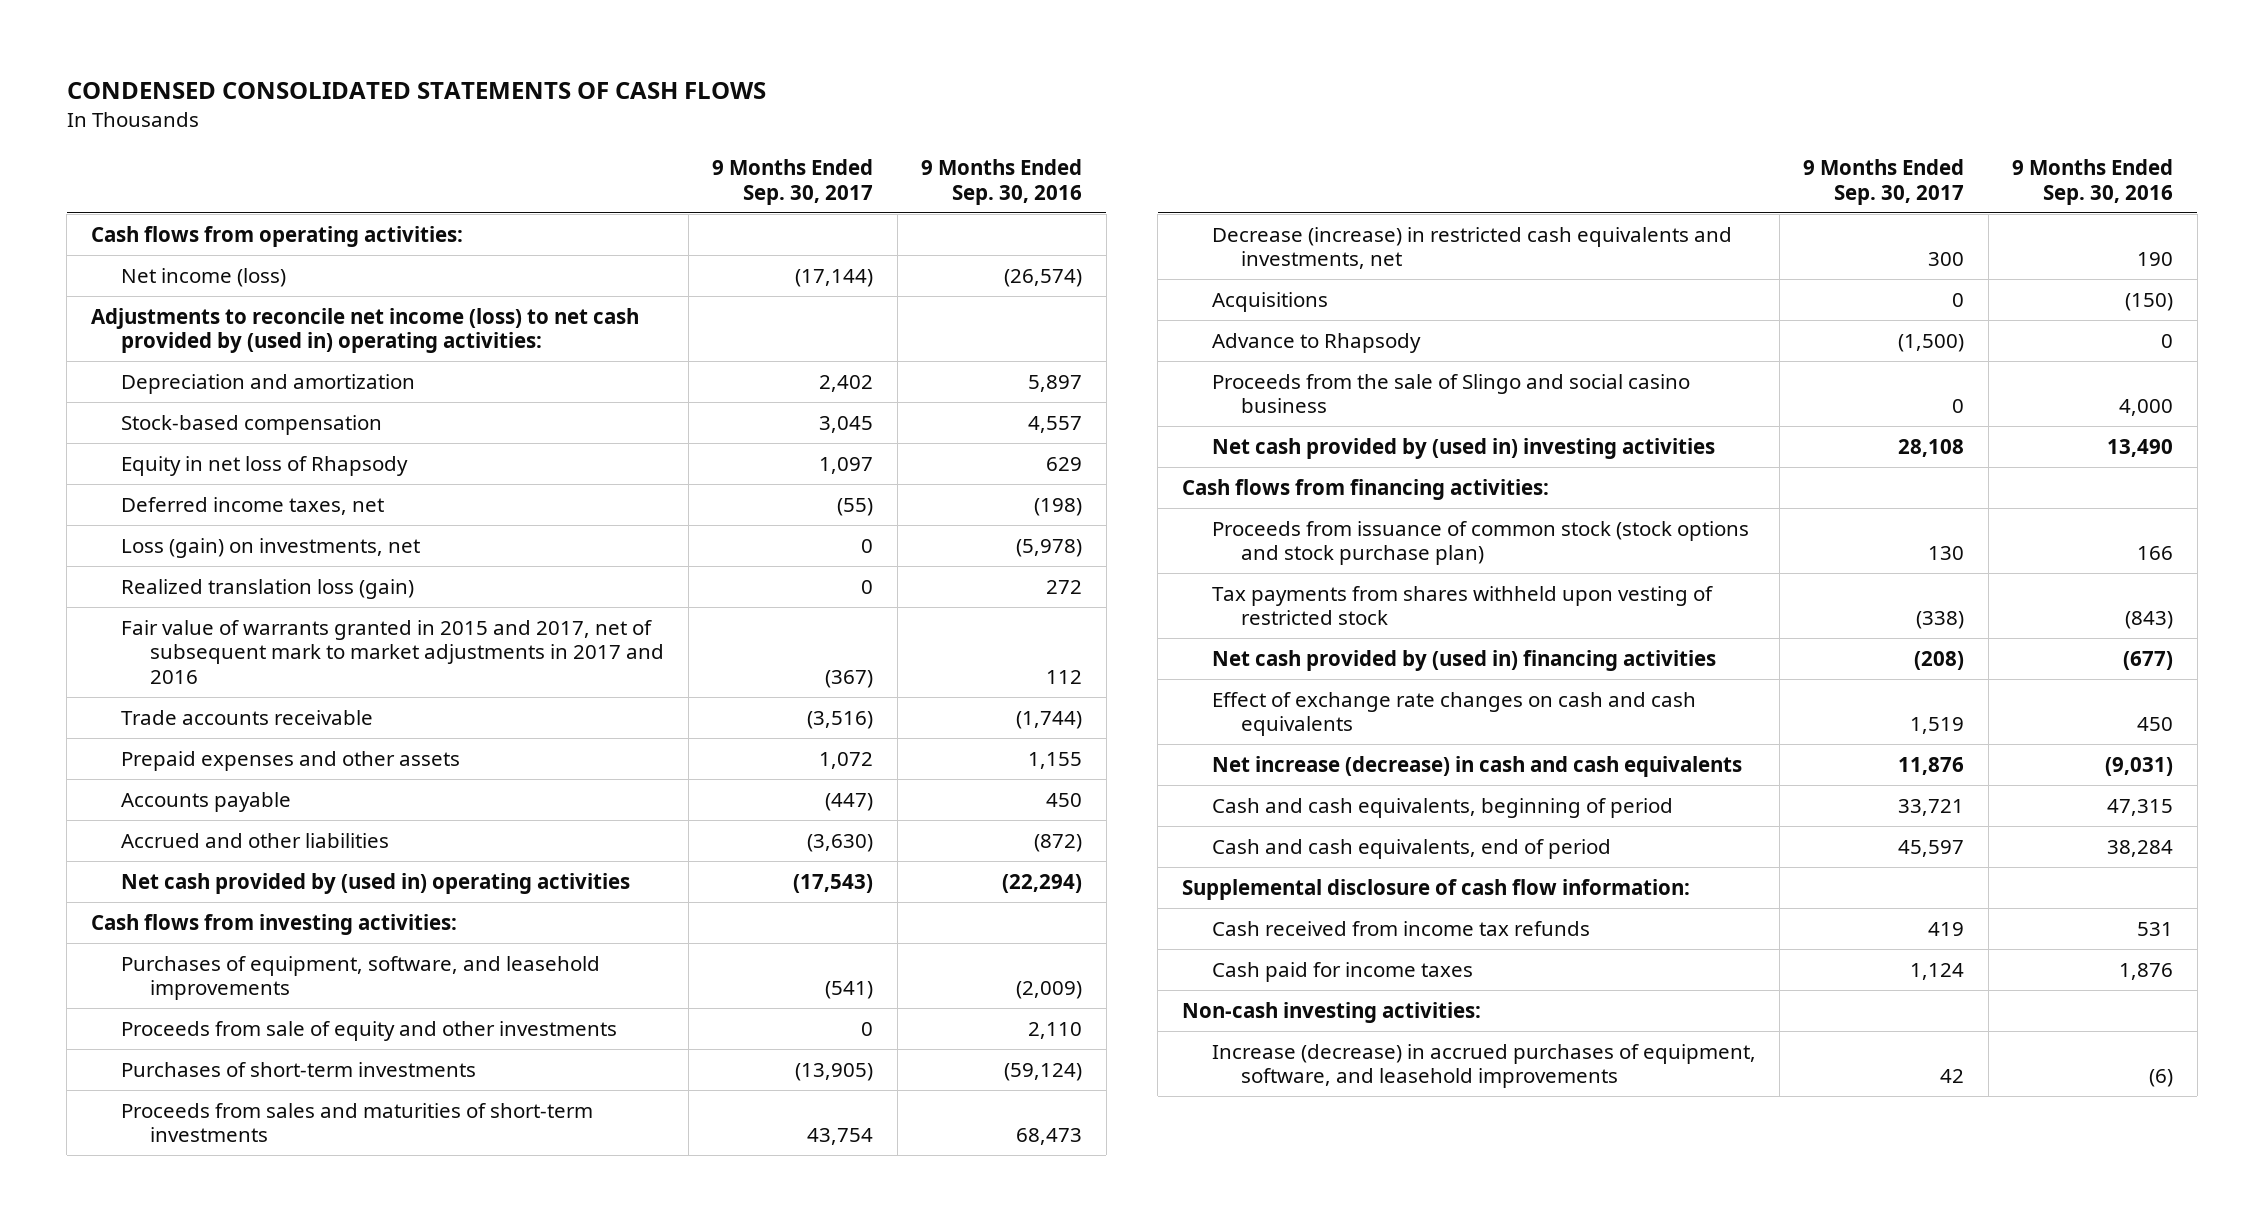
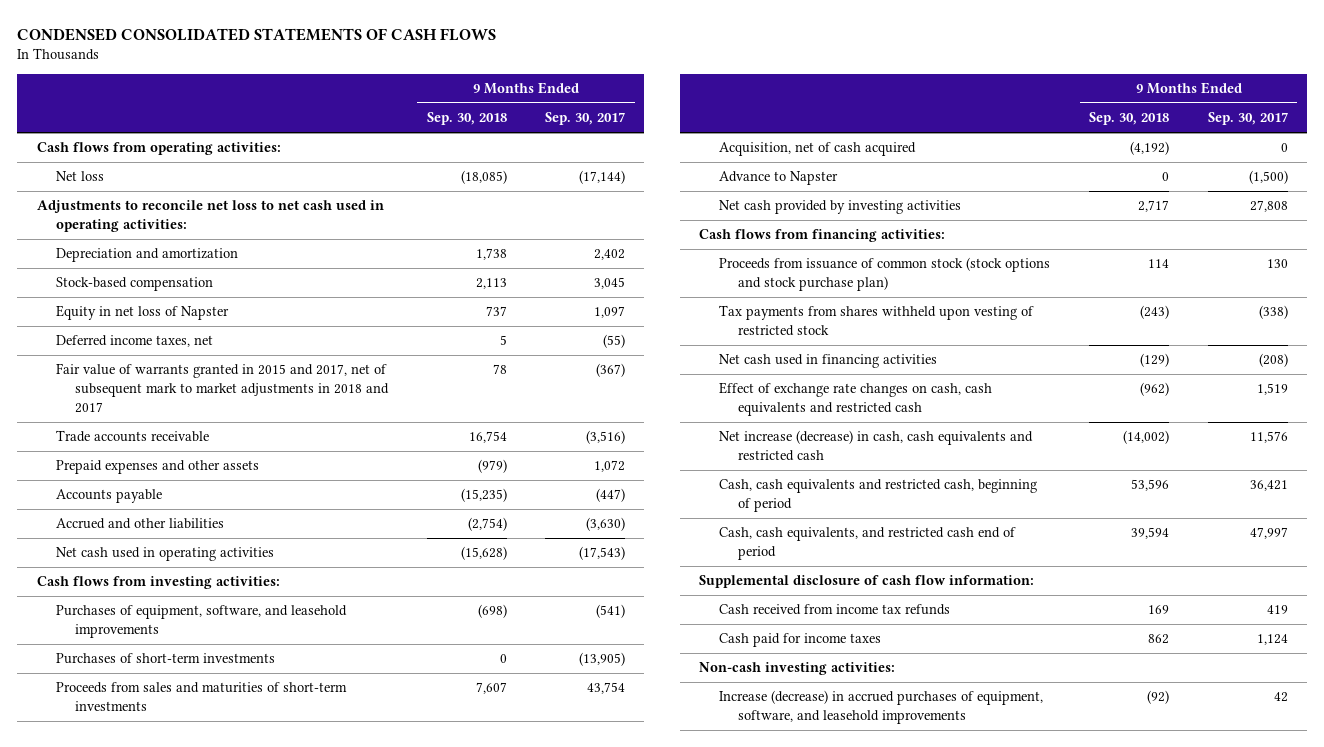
- | 9 Months Ended Sep. 30, 2017 | 9 Months Ended Sep. 30, 2016
+ | 9 Months Ended Sep. 30, 2018 | 9 Months Ended Sep. 30, 2017
- Net income (loss) | (17,144) | (26,574)
- Adjustments to reconcile net income (loss) to net cash provided by (used in) operating activities:
+ Net loss | (18,085) | (17,144)
+ Adjustments to reconcile net loss to net cash used in operating activities:
- Equity in net loss of Rhapsody | 1,097 | 629
+ Equity in net loss of Napster | 737 | 1,097
- Loss (gain) on investments, net | 0 | (5,978)
- Realized translation loss (gain) | 0 | 272
- Fair value of warrants granted in 2015 and 2017, net of subsequent mark to market adjustments in 2017 and 2016 | (367) | 112
+ Fair value of warrants granted in 2015 and 2017, net of subsequent mark to market adjustments in 2018 and 2017 | 78 | (367)
- Net cash provided by (used in) operating activities | (17,543) | (22,294)
+ Net cash used in operating activities | (15,628) | (17,543)
- Proceeds from sale of equity and other investments | 0 | 2,110
- Decrease (increase) in restricted cash equivalents and investments, net | 300 | 190
- Acquisitions | 0 | (150)
- Advance to Rhapsody | (1,500) | 0
- Proceeds from the sale of Slingo and social casino business | 0 | 4,000
- Net cash provided by (used in) investing activities | 28,108 | 13,490
+ Acquisition, net of cash acquired | (4,192) | 0
+ Advance to Napster | 0 | (1,500)
+ Net cash provided by investing activities | 2,717 | 27,808
- Net cash provided by (used in) financing activities | (208) | (677)
- Effect of exchange rate changes on cash and cash equivalents | 1,519 | 450
- Net increase (decrease) in cash and cash equivalents | 11,876 | (9,031)
- Cash and cash equivalents, beginning of period | 33,721 | 47,315
- Cash and cash equivalents, end of period | 45,597 | 38,284
+ Net cash used in financing activities | (129) | (208)
+ Effect of exchange rate changes on cash, cash equivalents and restricted cash | (962) | 1,519
+ Net increase (decrease) in cash, cash equivalents and restricted cash | (14,002) | 11,576
+ Cash, cash equivalents and restricted cash, beginning of period | 53,596 | 36,421
+ Cash, cash equivalents, and restricted cash end of period | 39,594 | 47,997

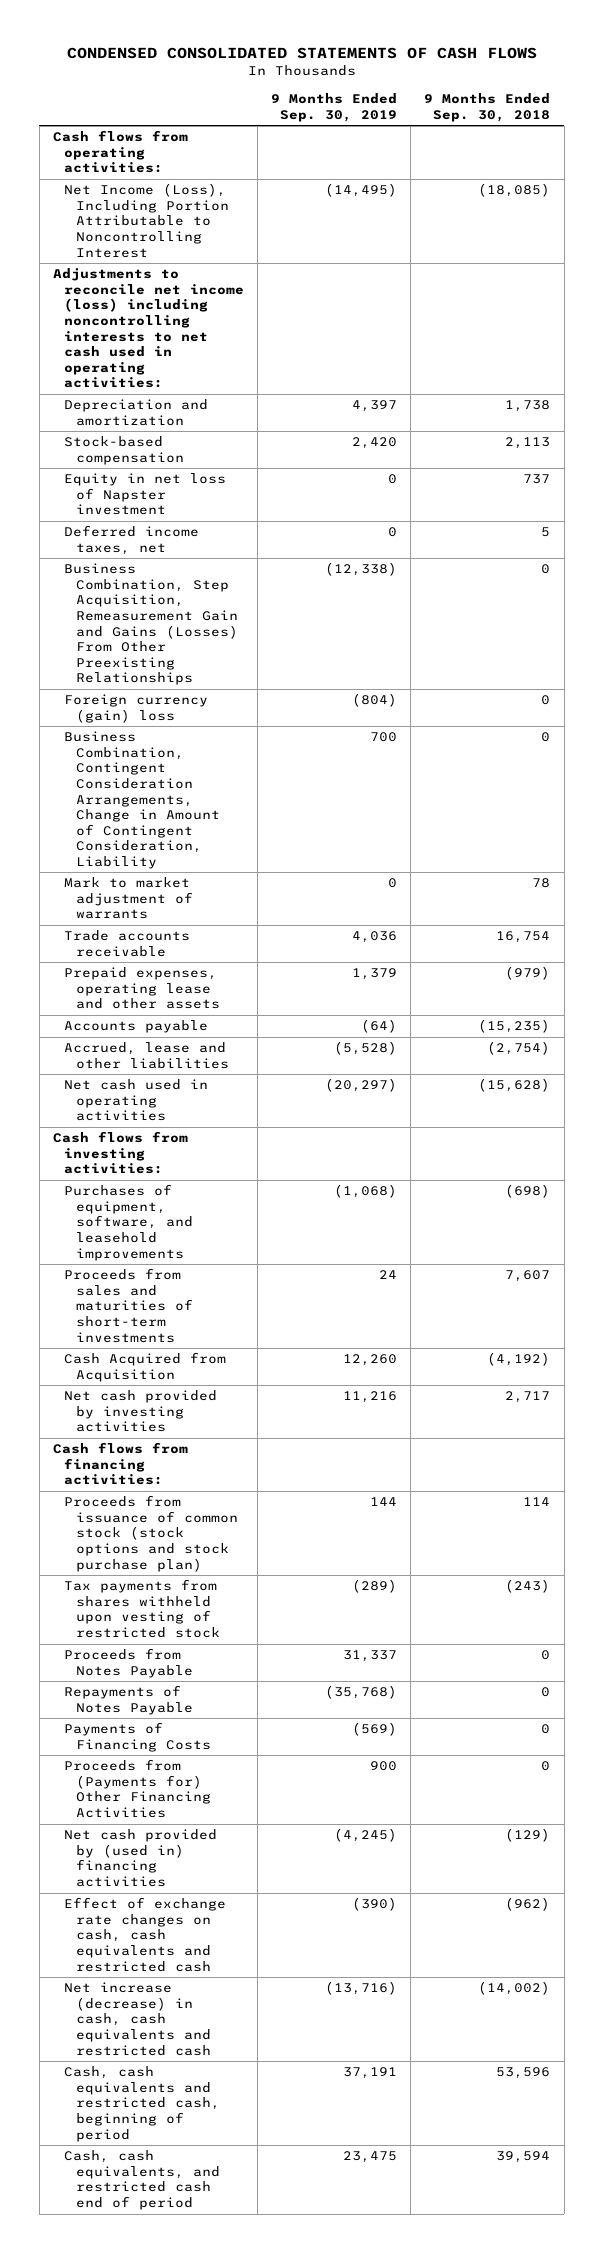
- | 9 Months Ended Sep. 30, 2018 | 9 Months Ended Sep. 30, 2017
+ | 9 Months Ended Sep. 30, 2019 | 9 Months Ended Sep. 30, 2018
- Net loss | (18,085) | (17,144)
- Adjustments to reconcile net loss to net cash used in operating activities:
+ Net Income (Loss), Including Portion Attributable to Noncontrolling Interest | (14,495) | (18,085)
+ Adjustments to reconcile net income (loss) including noncontrolling interests to net cash used in operating activities:
- Equity in net loss of Napster | 737 | 1,097
+ Equity in net loss of Napster investment | 0 | 737
- Fair value of warrants granted in 2015 and 2017, net of subsequent mark to market adjustments in 2018 and 2017 | 78 | (367)
+ Business Combination, Step Acquisition, Remeasurement Gain and Gains (Losses) From Other Preexisting Relationships | (12,338) | 0
+ Foreign currency (gain) loss | (804) | 0
+ Business Combination, Contingent Consideration Arrangements, Change in Amount of Contingent Consideration, Liability | 700 | 0
+ Mark to market adjustment of warrants | 0 | 78
- Prepaid expenses and other assets | (979) | 1,072
+ Prepaid expenses, operating lease and other assets | 1,379 | (979)
- Accrued and other liabilities | (2,754) | (3,630)
+ Accrued, lease and other liabilities | (5,528) | (2,754)
- Purchases of short-term investments | 0 | (13,905)
- Acquisition, net of cash acquired | (4,192) | 0
- Advance to Napster | 0 | (1,500)
+ Cash Acquired from Acquisition | 12,260 | (4,192)
- Net cash used in financing activities | (129) | (208)
+ Proceeds from Notes Payable | 31,337 | 0
+ Repayments of Notes Payable | (35,768) | 0
+ Payments of Financing Costs | (569) | 0
+ Proceeds from (Payments for) Other Financing Activities | 900 | 0
+ Net cash provided by (used in) financing activities | (4,245) | (129)
- Supplemental disclosure of cash flow information:
- Cash received from income tax refunds | 169 | 419
- Cash paid for income taxes | 862 | 1,124
- Non-cash investing activities:
- Increase (decrease) in accrued purchases of equipment, software, and leasehold improvements | (92) | 42

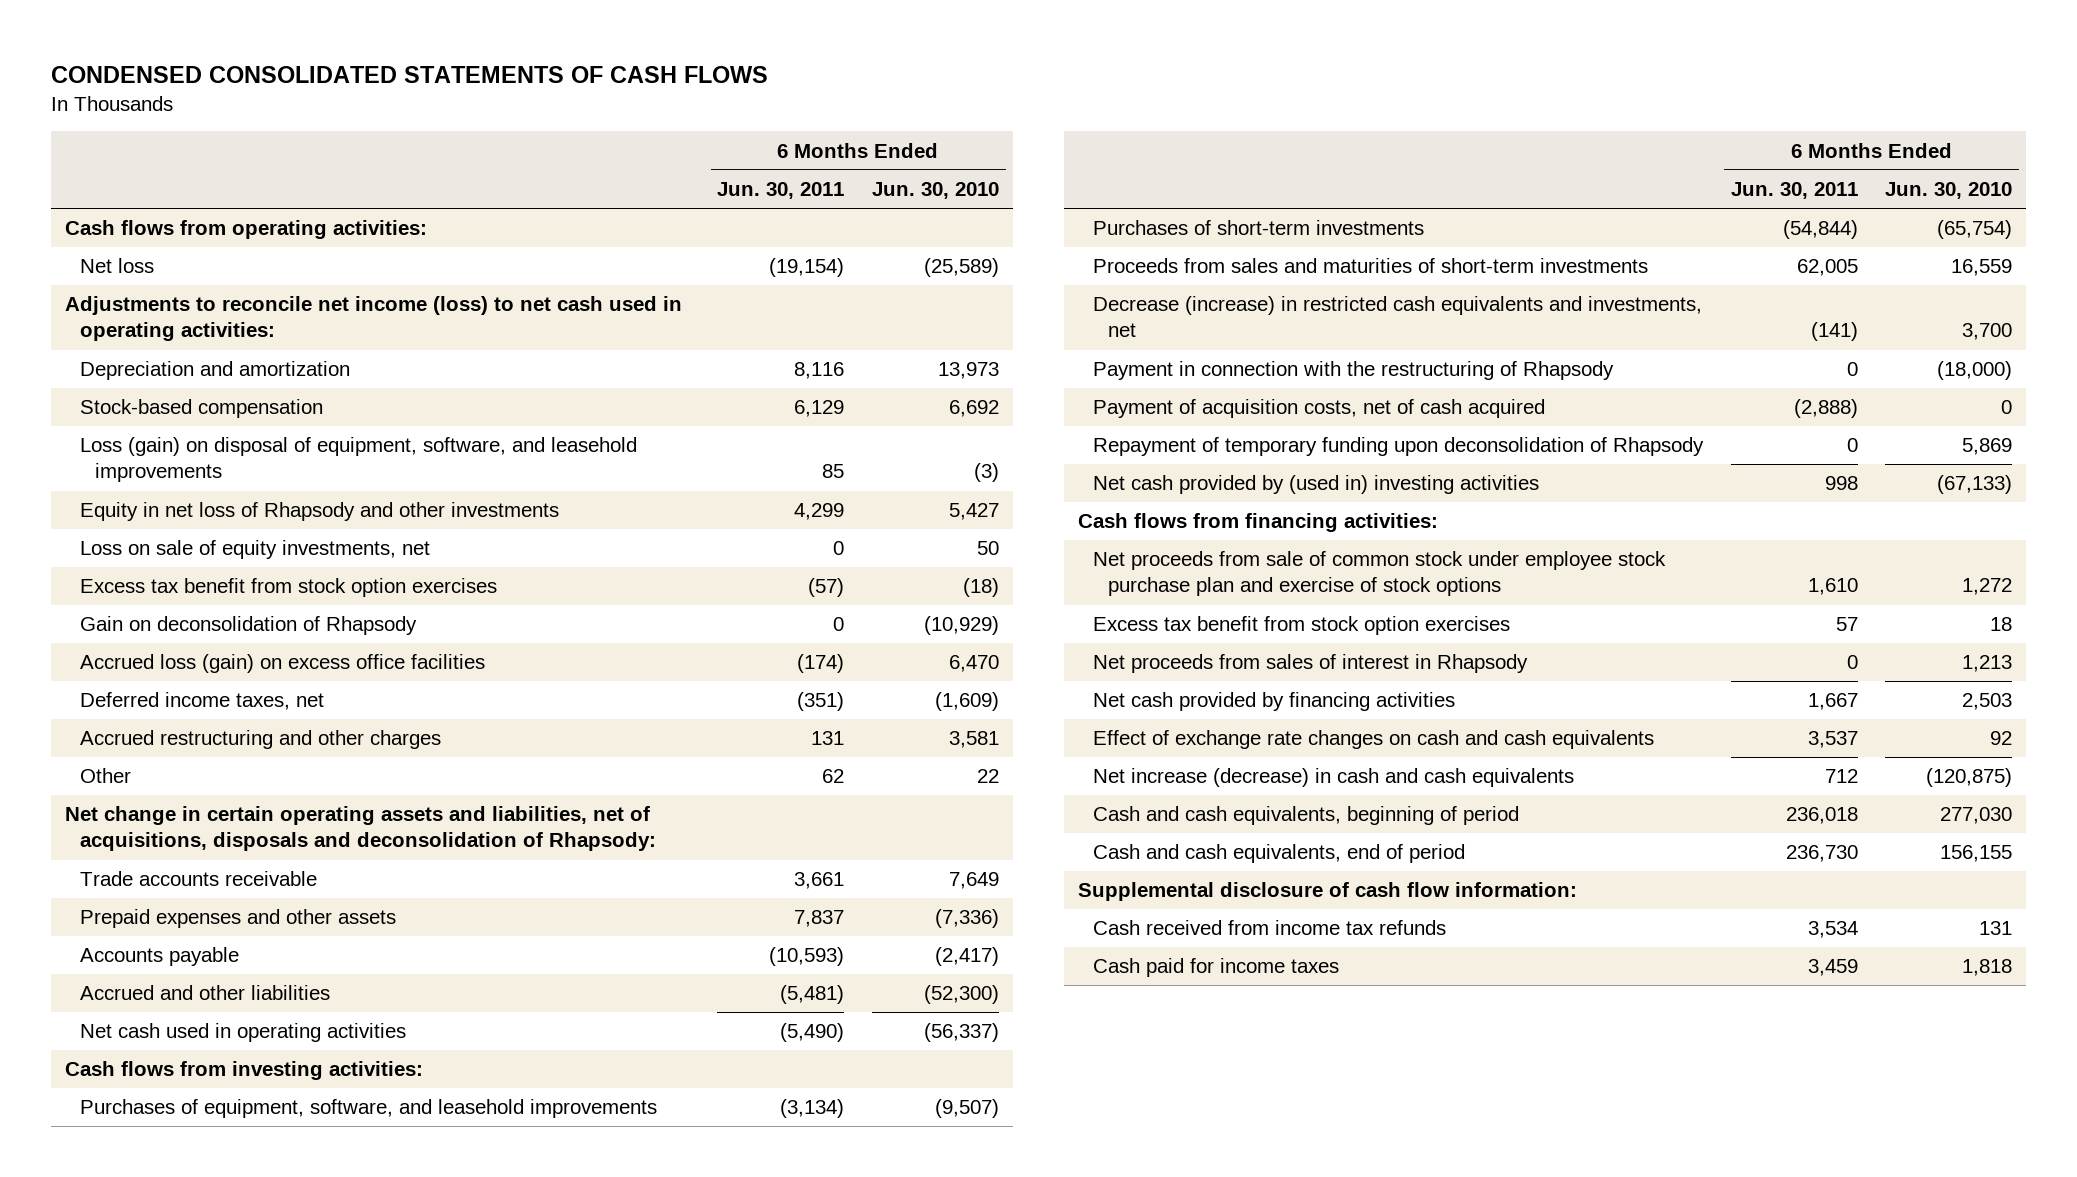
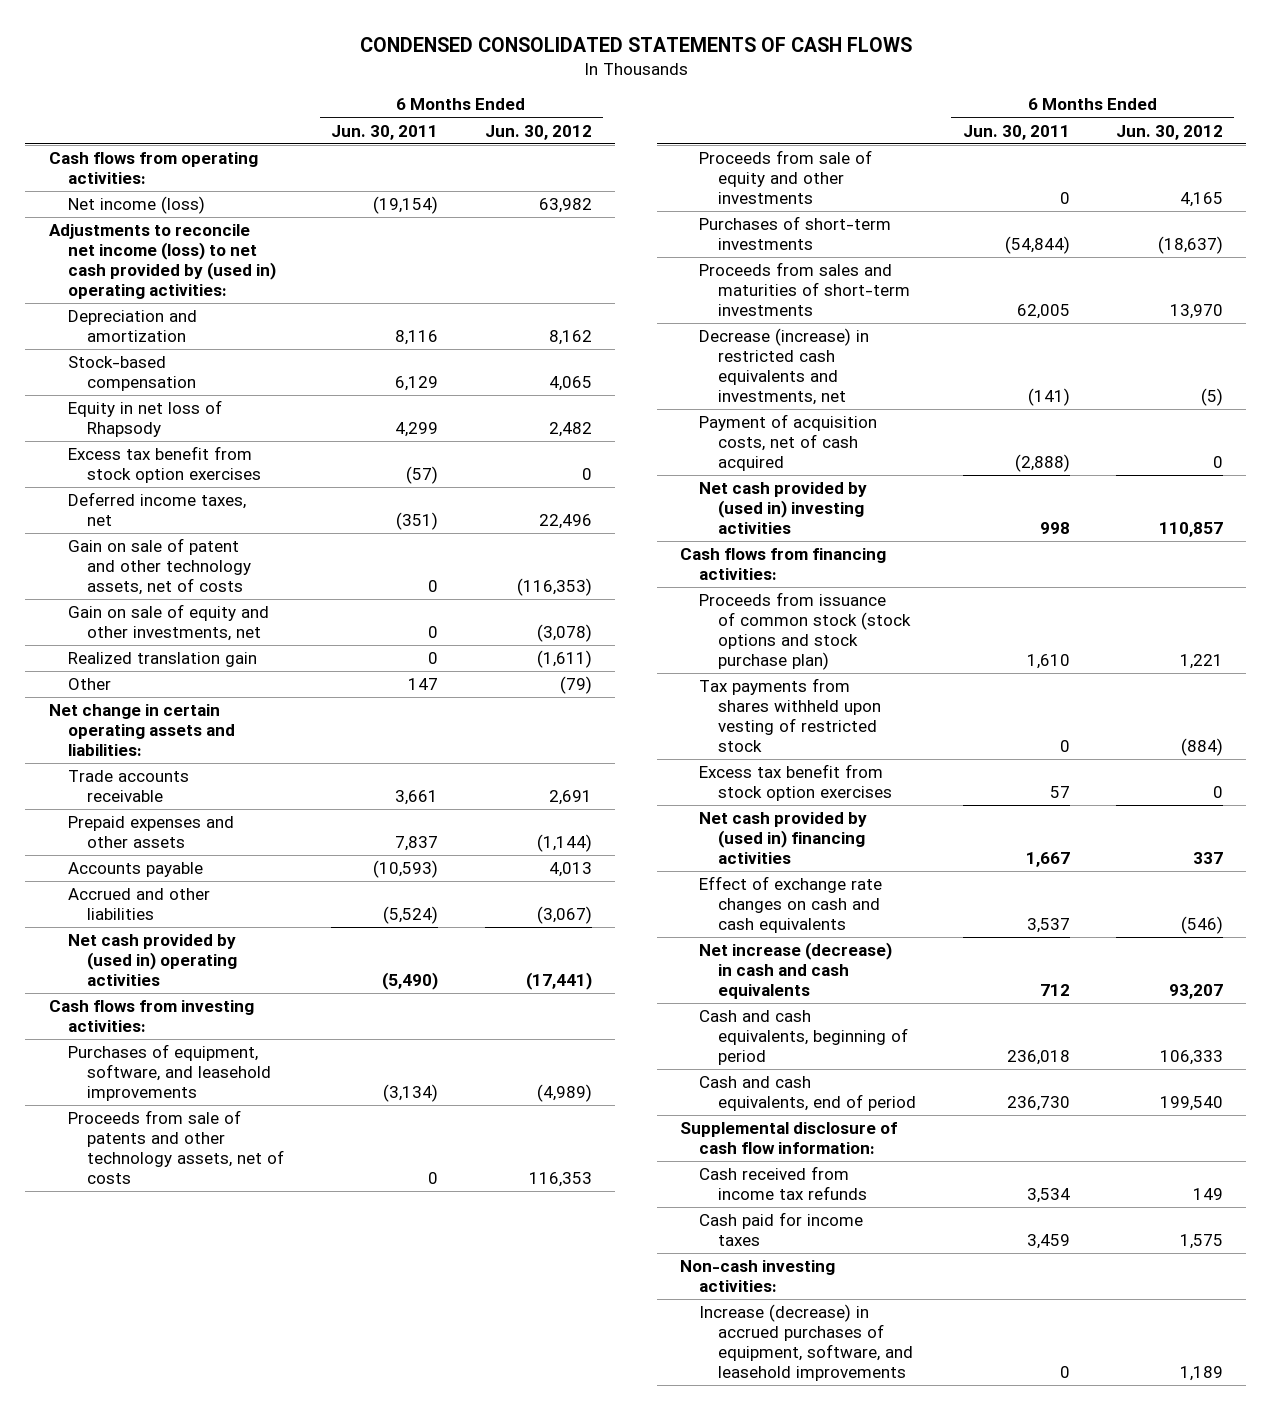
- | 6 Months Ended Jun. 30, 2011 | 6 Months Ended Jun. 30, 2010
+ | 6 Months Ended Jun. 30, 2011 | 6 Months Ended Jun. 30, 2012
- Net loss | (19,154) | (25,589)
- Adjustments to reconcile net income (loss) to net cash used in operating activities:
+ Net income (loss) | (19,154) | 63,982
+ Adjustments to reconcile net income (loss) to net cash provided by (used in) operating activities:
- Loss (gain) on disposal of equipment, software, and leasehold improvements | 85 | (3)
- Equity in net loss of Rhapsody and other investments | 4,299 | 5,427
- Loss on sale of equity investments, net | 0 | 50
+ Equity in net loss of Rhapsody | 4,299 | 2,482
- Gain on deconsolidation of Rhapsody | 0 | (10,929)
- Accrued loss (gain) on excess office facilities | (174) | 6,470
- Accrued restructuring and other charges | 131 | 3,581
- Other | 62 | 22
- Net change in certain operating assets and liabilities, net of acquisitions, disposals and deconsolidation of Rhapsody:
+ Gain on sale of patent and other technology assets, net of costs | 0 | (116,353)
+ Gain on sale of equity and other investments, net | 0 | (3,078)
+ Realized translation gain | 0 | (1,611)
+ Other | 147 | (79)
+ Net change in certain operating assets and liabilities:
- Accrued and other liabilities | (5,481) | (52,300)
- Net cash used in operating activities | (5,490) | (56,337)
+ Accrued and other liabilities | (5,524) | (3,067)
+ Net cash provided by (used in) operating activities | (5,490) | (17,441)
+ Proceeds from sale of patents and other technology assets, net of costs | 0 | 116,353
+ Proceeds from sale of equity and other investments | 0 | 4,165
- Payment in connection with the restructuring of Rhapsody | 0 | (18,000)
- Repayment of temporary funding upon deconsolidation of Rhapsody | 0 | 5,869
- Net proceeds from sale of common stock under employee stock purchase plan and exercise of stock options | 1,610 | 1,272
+ Proceeds from issuance of common stock (stock options and stock purchase plan) | 1,610 | 1,221
+ Tax payments from shares withheld upon vesting of restricted stock | 0 | (884)
- Net proceeds from sales of interest in Rhapsody | 0 | 1,213
- Net cash provided by financing activities | 1,667 | 2,503
+ Net cash provided by (used in) financing activities | 1,667 | 337
+ Non-cash investing activities:
+ Increase (decrease) in accrued purchases of equipment, software, and leasehold improvements | 0 | 1,189

